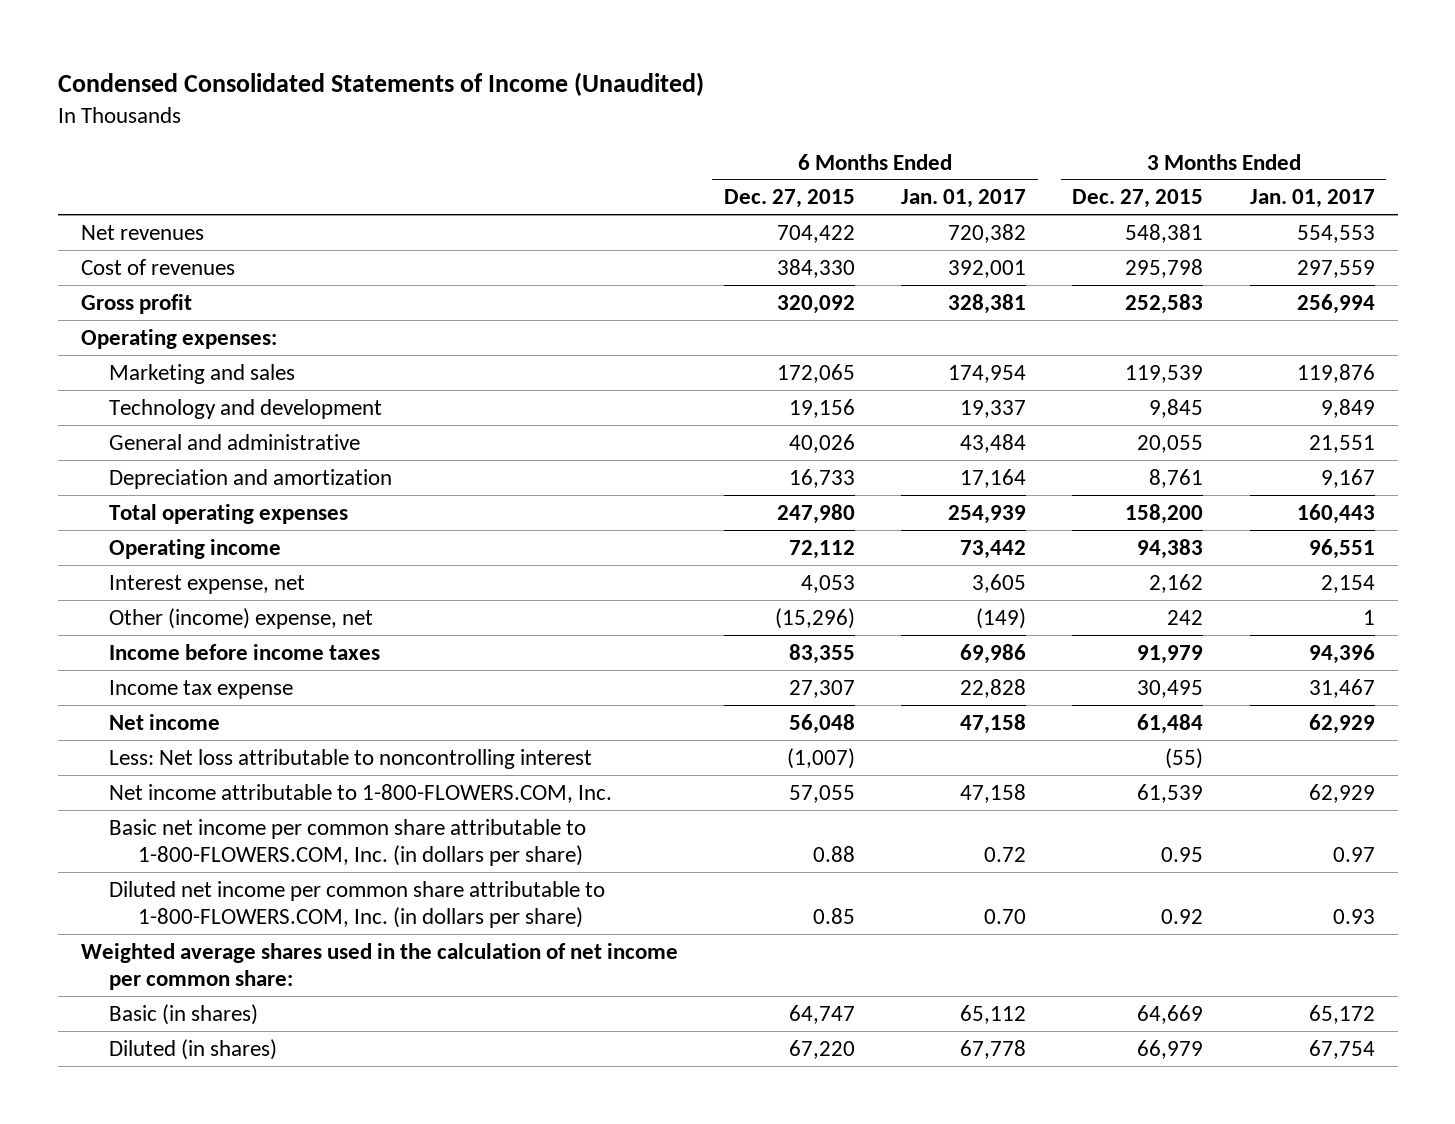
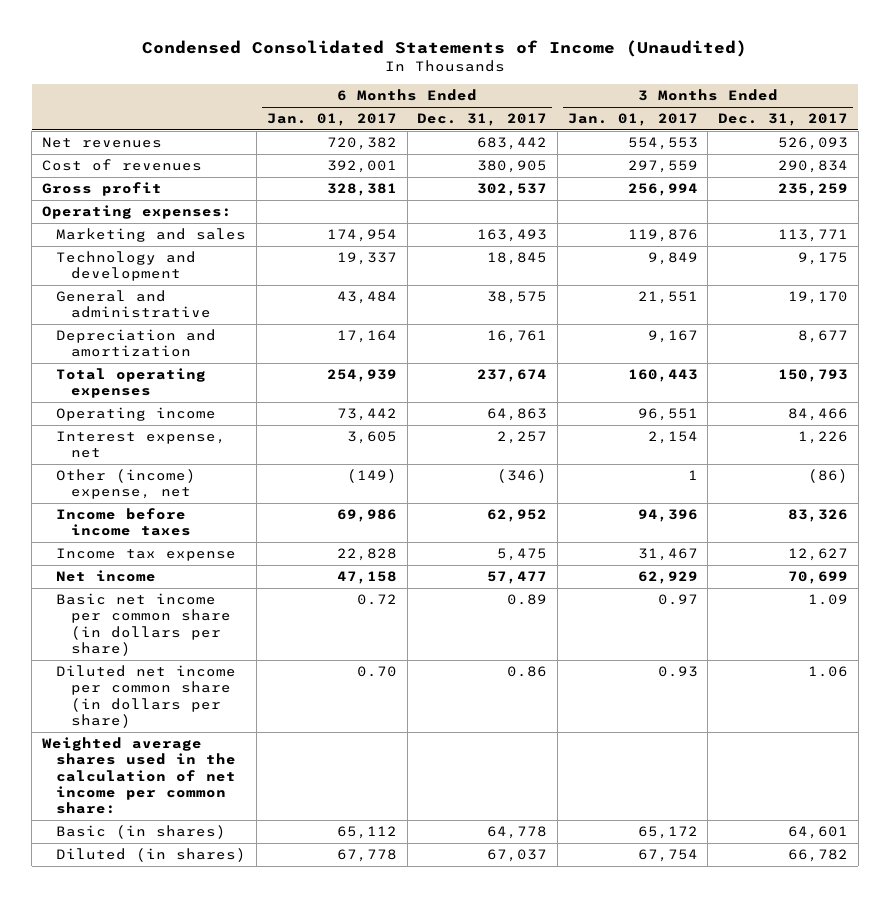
- | 6 Months Ended Dec. 27, 2015 | 6 Months Ended Jan. 01, 2017 | 3 Months Ended Dec. 27, 2015 | 3 Months Ended Jan. 01, 2017
+ | 6 Months Ended Jan. 01, 2017 | 6 Months Ended Dec. 31, 2017 | 3 Months Ended Jan. 01, 2017 | 3 Months Ended Dec. 31, 2017
- Less: Net loss attributable to noncontrolling interest | (1,007) | | (55) |
- Net income attributable to 1-800-FLOWERS.COM, Inc. | 57,055 | 47,158 | 61,539 | 62,929
- Basic net income per common share attributable to 1-800-FLOWERS.COM, Inc. (in dollars per share) | 0.88 | 0.72 | 0.95 | 0.97
- Diluted net income per common share attributable to 1-800-FLOWERS.COM, Inc. (in dollars per share) | 0.85 | 0.70 | 0.92 | 0.93
+ Basic net income per common share (in dollars per share) | 0.72 | 0.89 | 0.97 | 1.09
+ Diluted net income per common share (in dollars per share) | 0.70 | 0.86 | 0.93 | 1.06

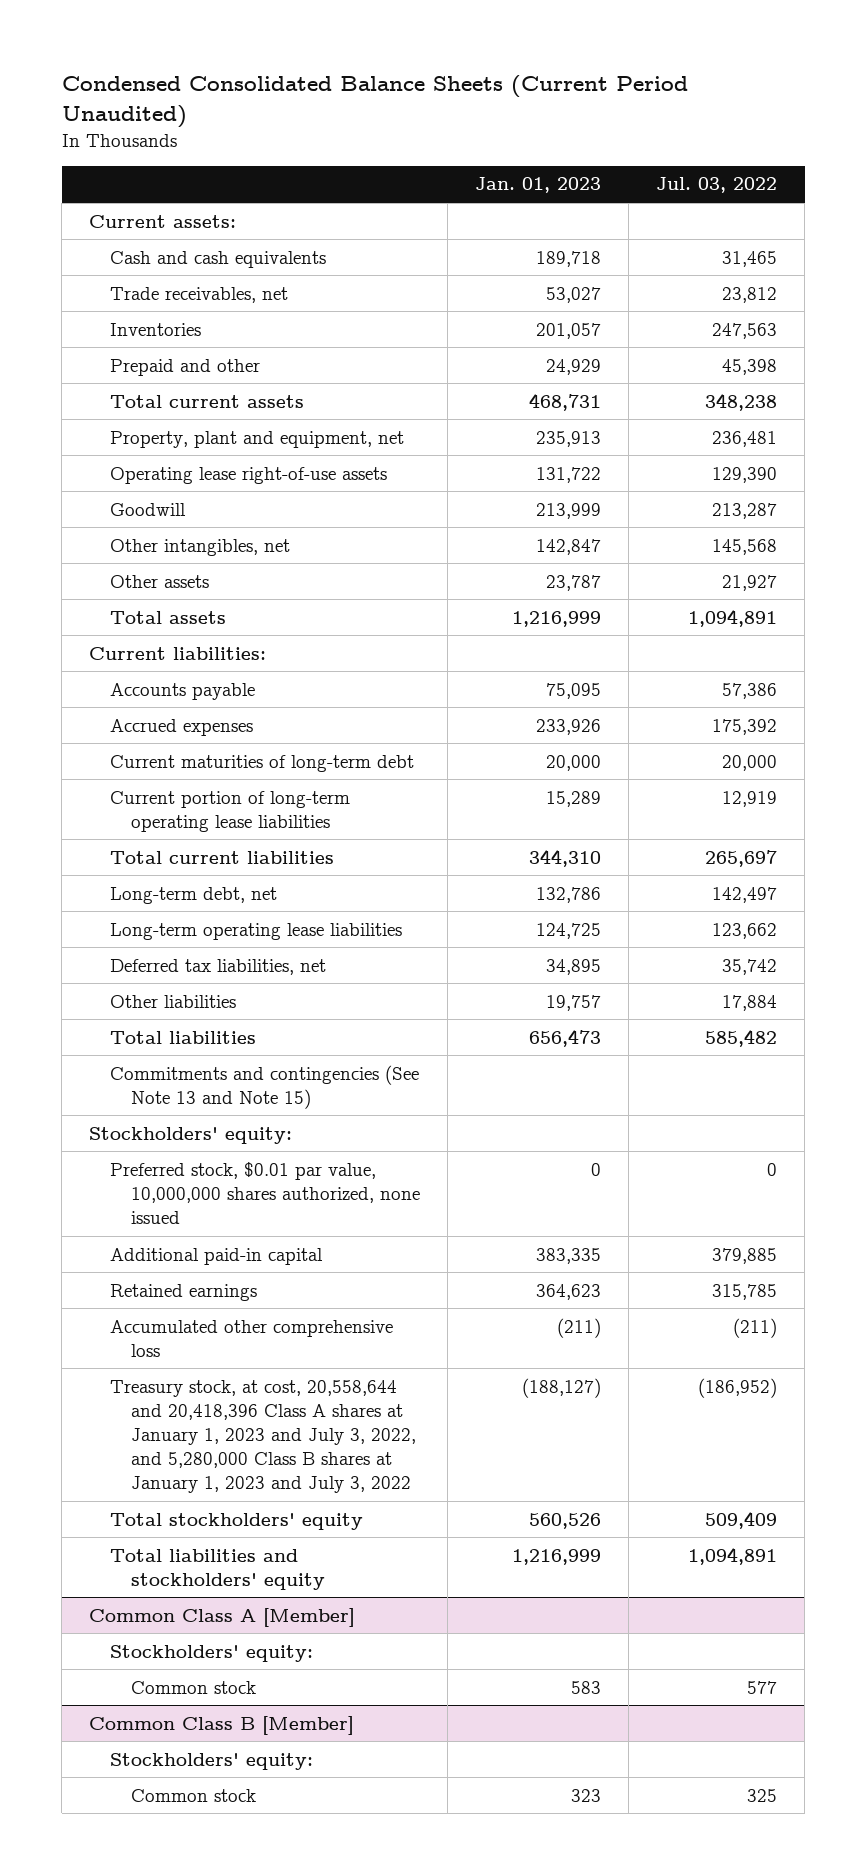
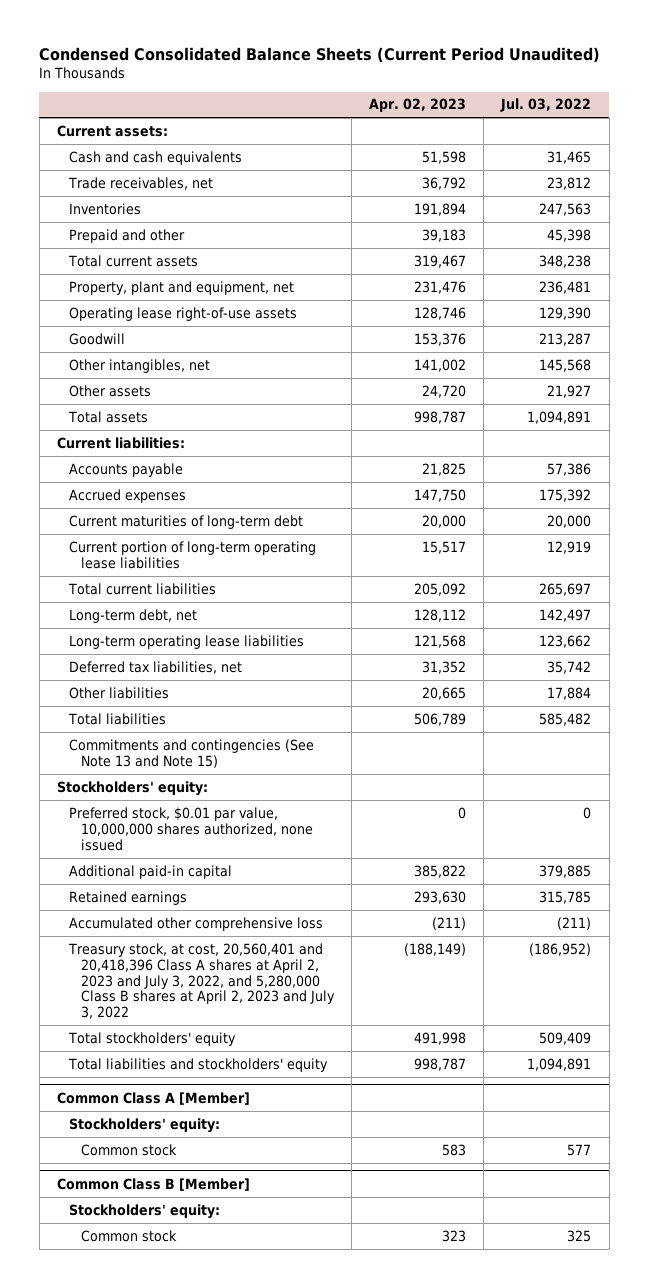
- | Jan. 01, 2023 | Jul. 03, 2022
+ | Apr. 02, 2023 | Jul. 03, 2022
- Treasury stock, at cost, 20,558,644 and 20,418,396 Class A shares at January 1, 2023 and July 3, 2022, and 5,280,000 Class B shares at January 1, 2023 and July 3, 2022 | (188,127) | (186,952)
+ Treasury stock, at cost, 20,560,401 and 20,418,396 Class A shares at April 2, 2023 and July 3, 2022, and 5,280,000 Class B shares at April 2, 2023 and July 3, 2022 | (188,149) | (186,952)

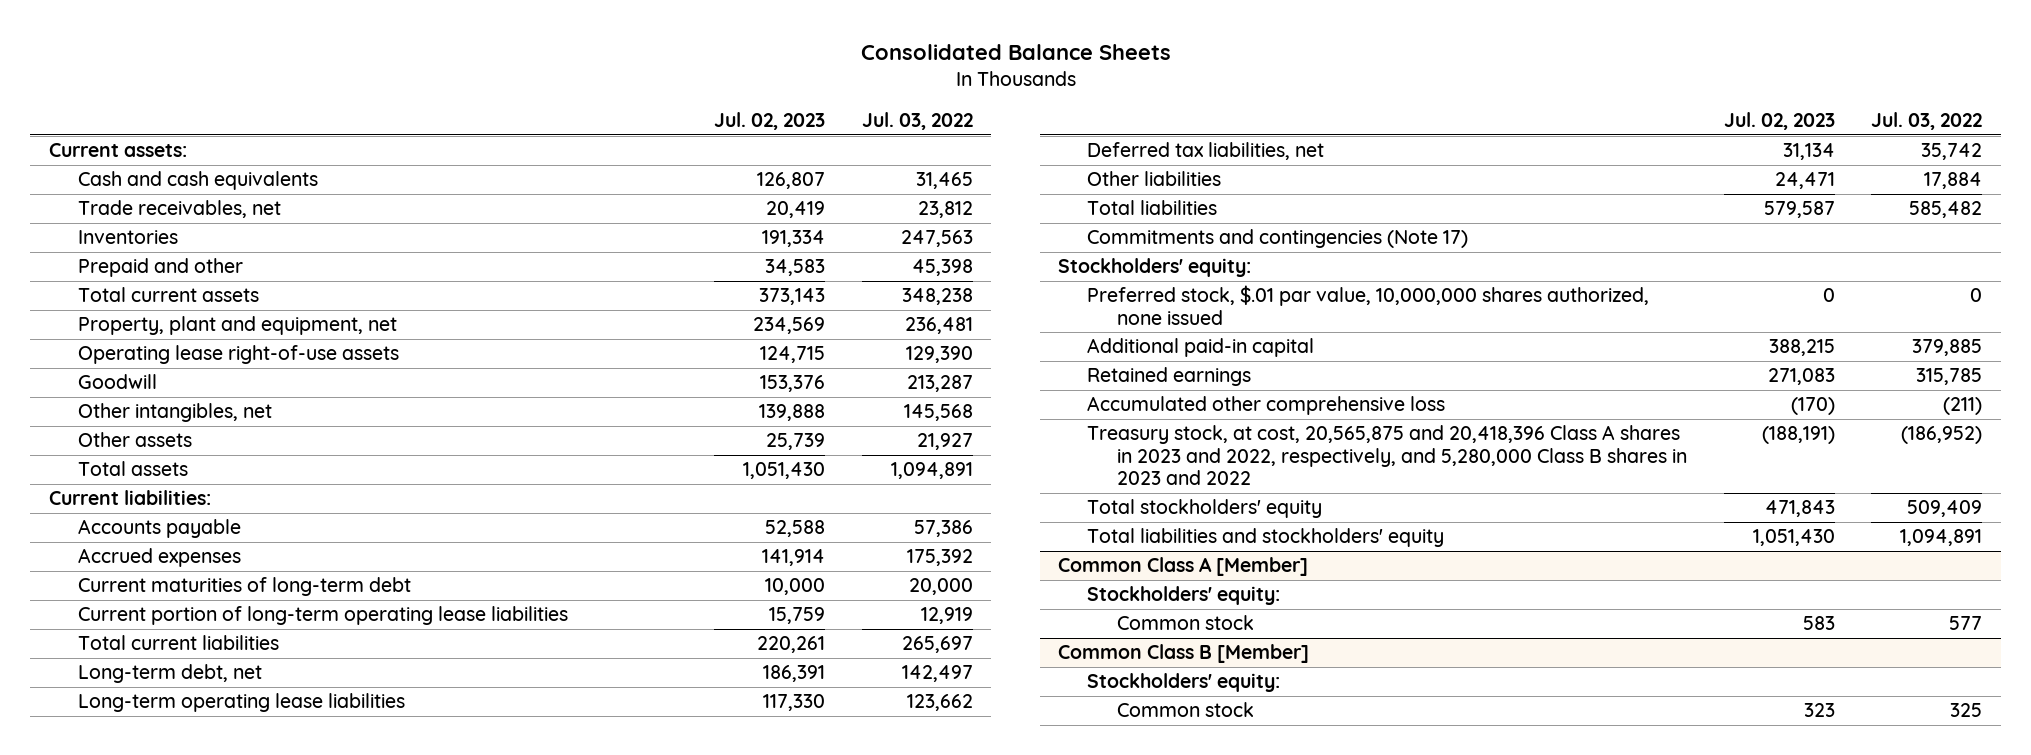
- Condensed Consolidated Balance Sheets (Current Period Unaudited)
+ Consolidated Balance Sheets
- | Apr. 02, 2023 | Jul. 03, 2022
+ | Jul. 02, 2023 | Jul. 03, 2022
- Commitments and contingencies (See Note 13 and Note 15)
+ Commitments and contingencies (Note 17)
- Preferred stock, $0.01 par value, 10,000,000 shares authorized, none issued | 0 | 0
+ Preferred stock, $.01 par value, 10,000,000 shares authorized, none issued | 0 | 0
- Treasury stock, at cost, 20,560,401 and 20,418,396 Class A shares at April 2, 2023 and July 3, 2022, and 5,280,000 Class B shares at April 2, 2023 and July 3, 2022 | (188,149) | (186,952)
+ Treasury stock, at cost, 20,565,875 and 20,418,396 Class A shares in 2023 and 2022, respectively, and 5,280,000 Class B shares in 2023 and 2022 | (188,191) | (186,952)

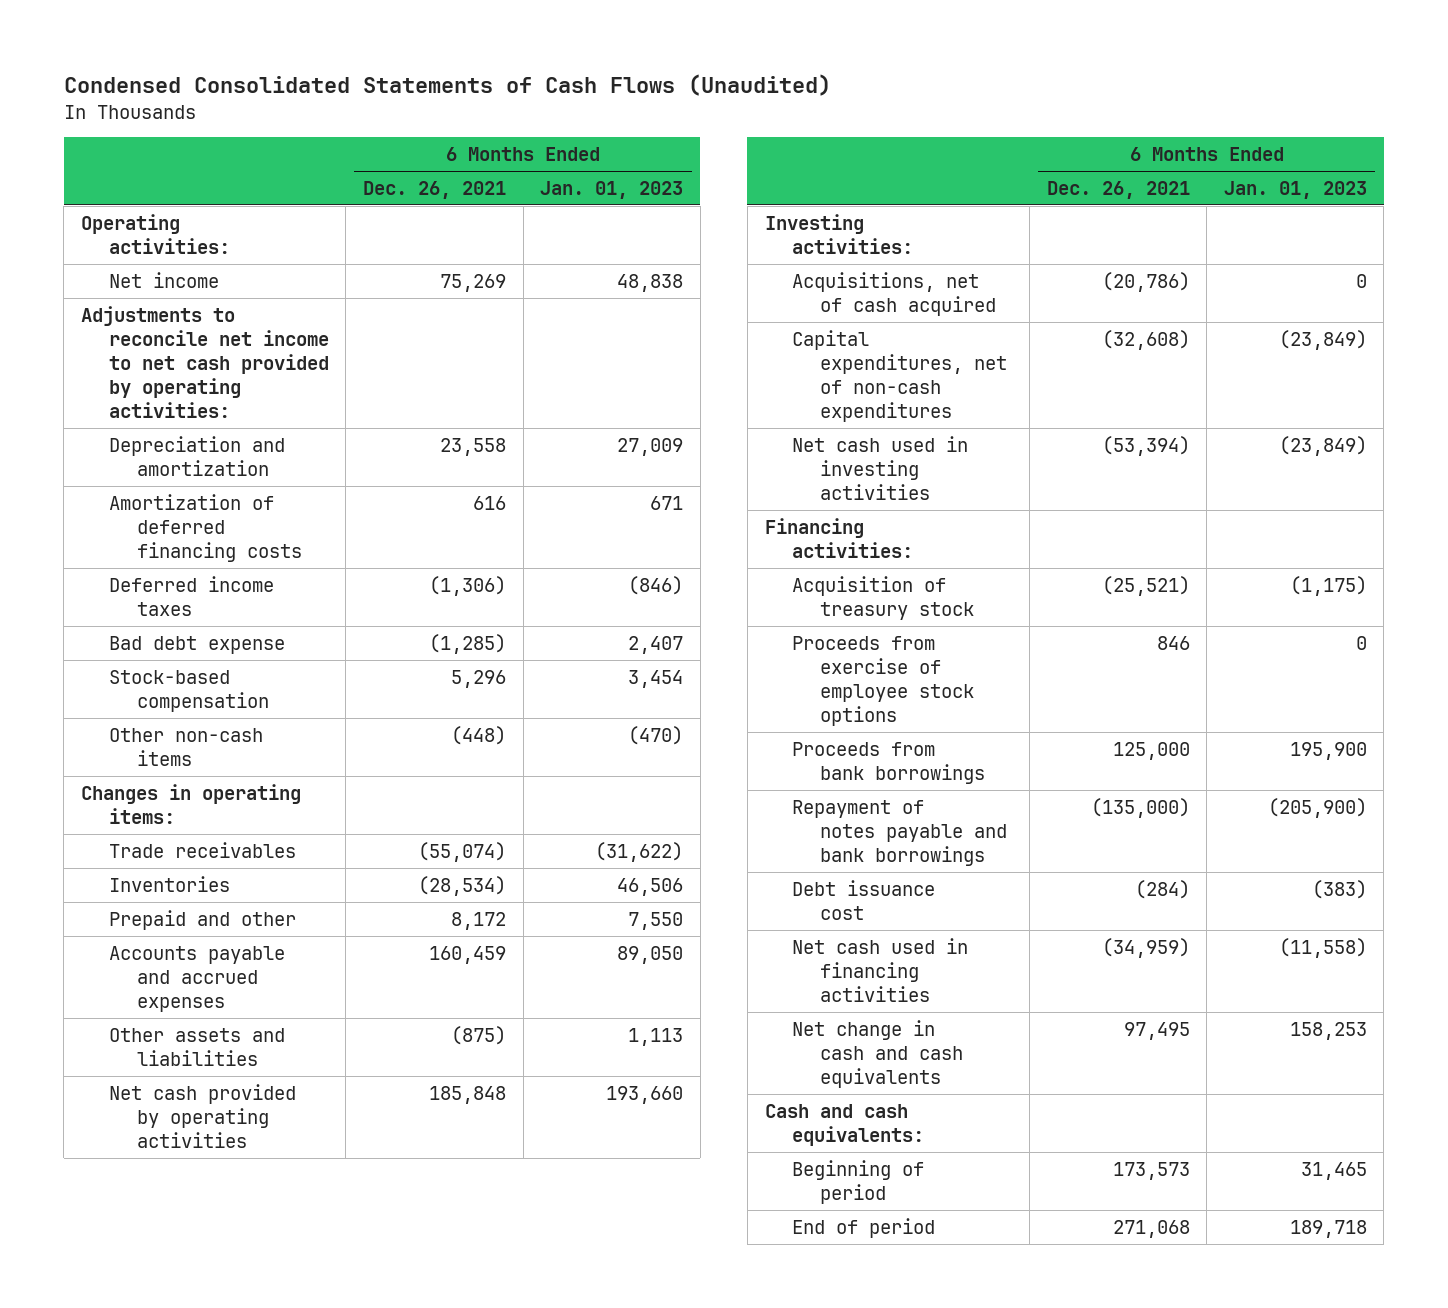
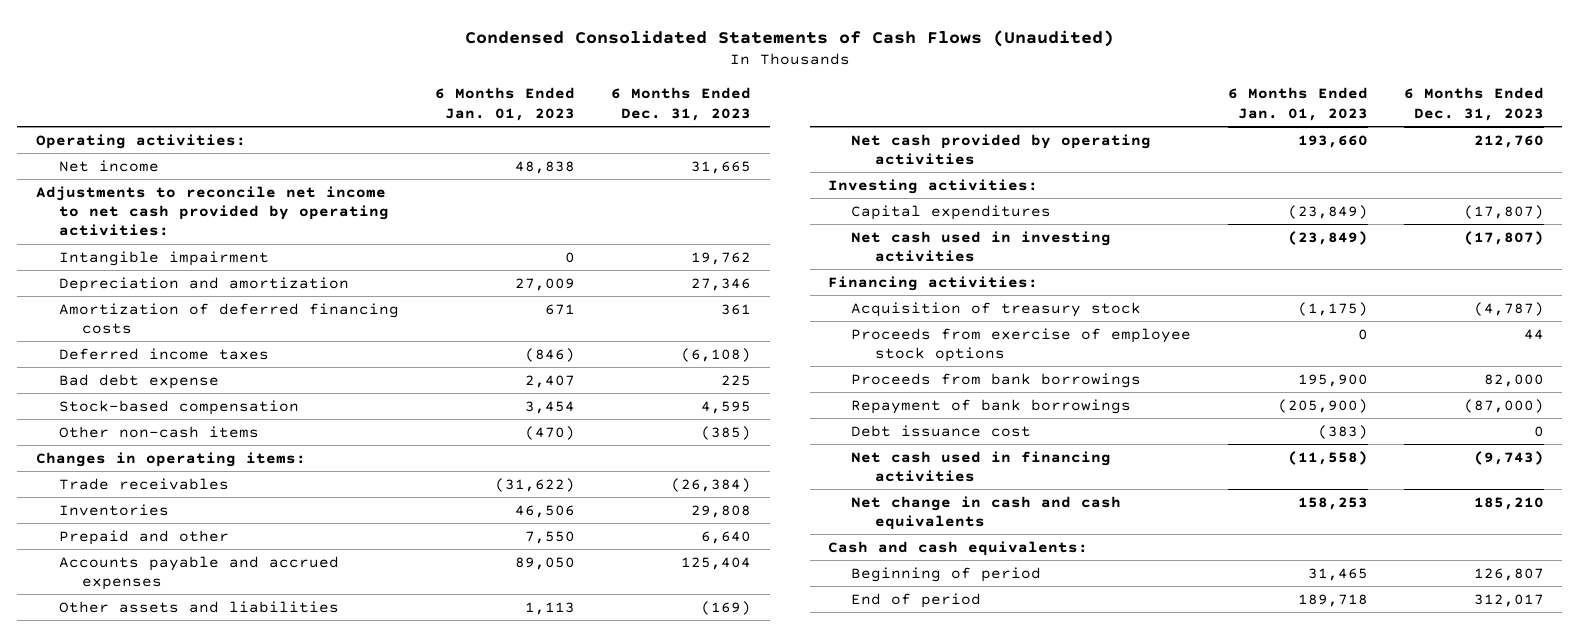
- | 6 Months Ended Dec. 26, 2021 | 6 Months Ended Jan. 01, 2023
+ | 6 Months Ended Jan. 01, 2023 | 6 Months Ended Dec. 31, 2023
+ Intangible impairment | 0 | 19,762
- Acquisitions, net of cash acquired | (20,786) | 0
- Capital expenditures, net of non-cash expenditures | (32,608) | (23,849)
+ Capital expenditures | (23,849) | (17,807)
- Repayment of notes payable and bank borrowings | (135,000) | (205,900)
+ Repayment of bank borrowings | (205,900) | (87,000)

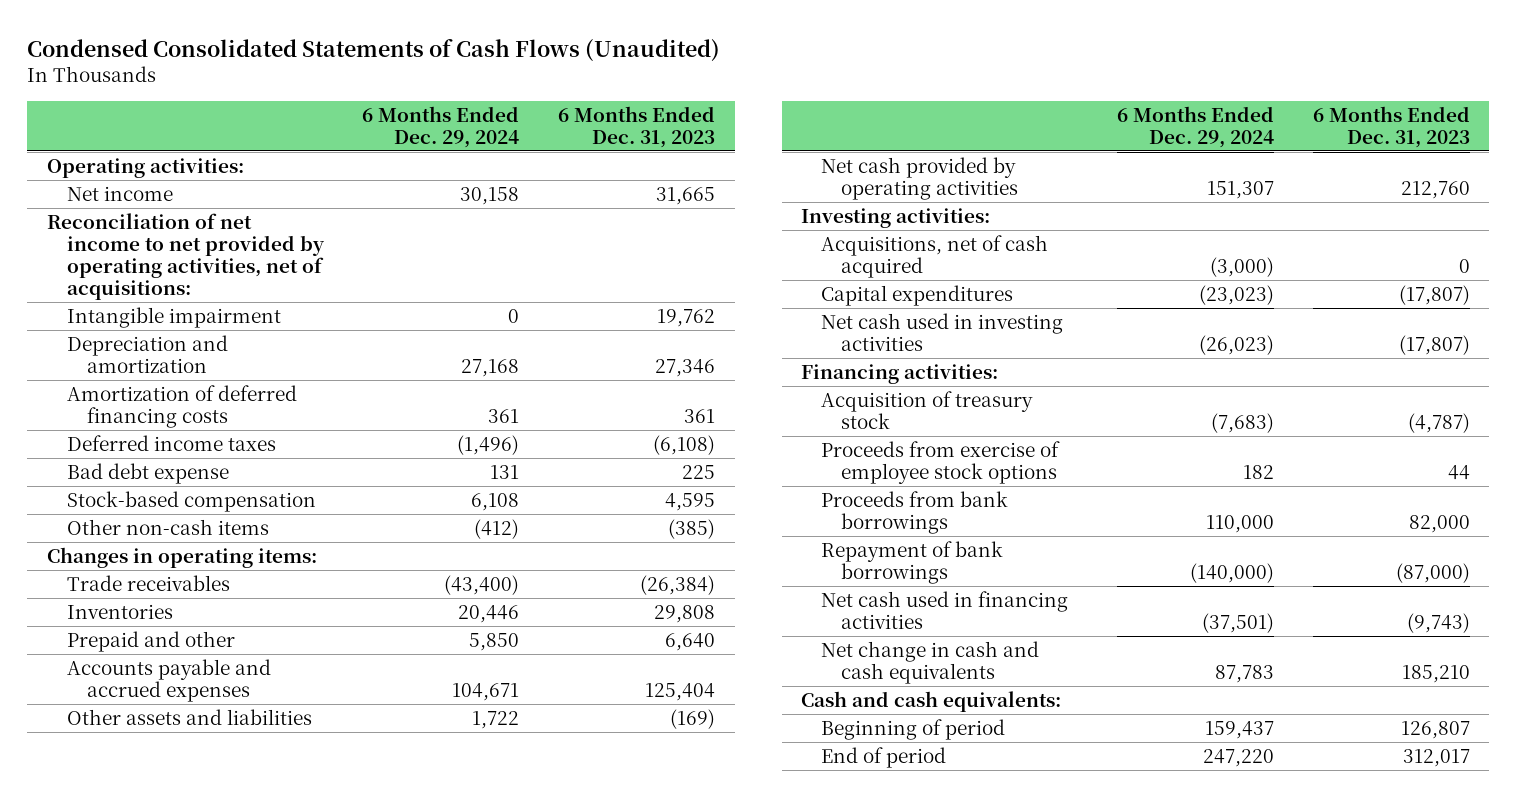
- | 6 Months Ended Jan. 01, 2023 | 6 Months Ended Dec. 31, 2023
+ | 6 Months Ended Dec. 29, 2024 | 6 Months Ended Dec. 31, 2023
- Adjustments to reconcile net income to net cash provided by operating activities:
+ Reconciliation of net income to net provided by operating activities, net of acquisitions:
+ Acquisitions, net of cash acquired | (3,000) | 0
- Debt issuance cost | (383) | 0

